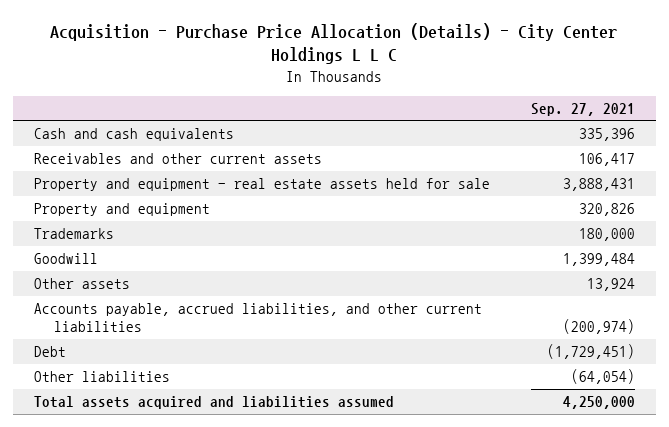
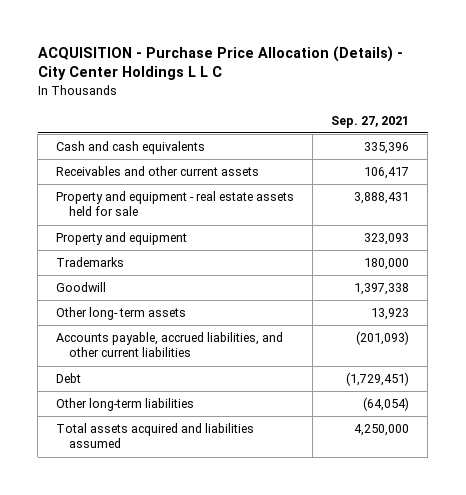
- Acquisition - Purchase Price Allocation (Details) - City Center Holdings L L C
+ ACQUISITION - Purchase Price Allocation (Details) - City Center Holdings L L C
- Property and equipment | 320,826
+ Property and equipment | 323,093
- Goodwill | 1,399,484
- Other assets | 13,924
- Accounts payable, accrued liabilities, and other current liabilities | (200,974)
+ Goodwill | 1,397,338
+ Other long- term assets | 13,923
+ Accounts payable, accrued liabilities, and other current liabilities | (201,093)
- Other liabilities | (64,054)
+ Other long-term liabilities | (64,054)

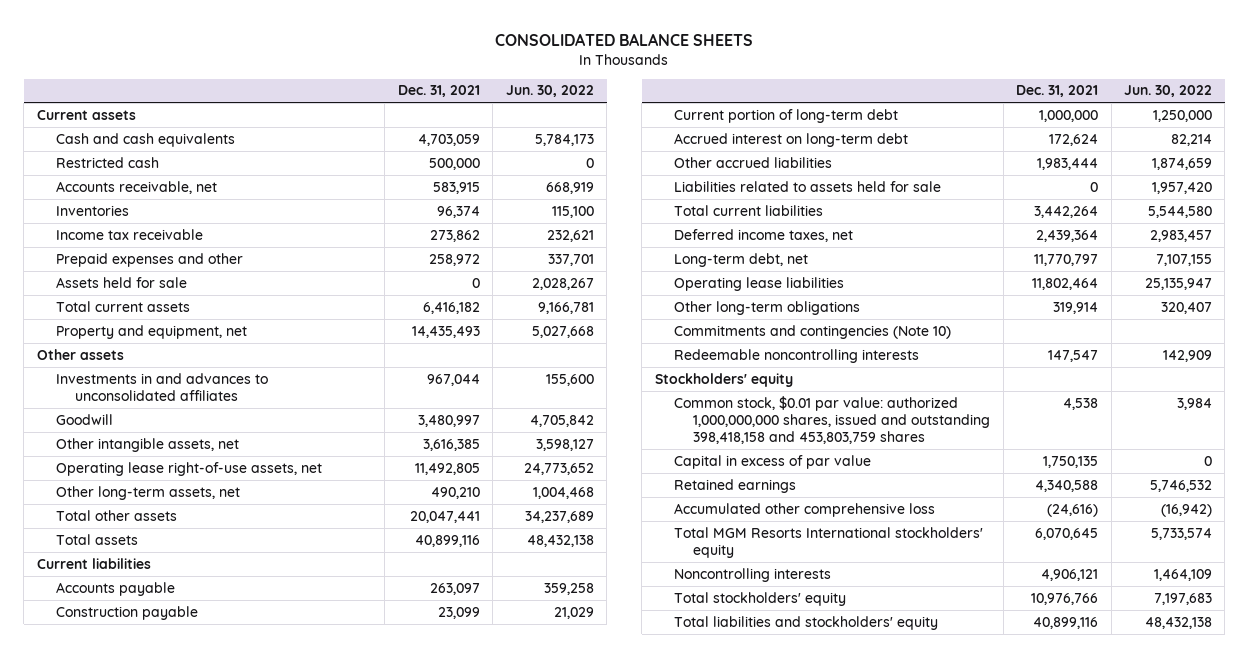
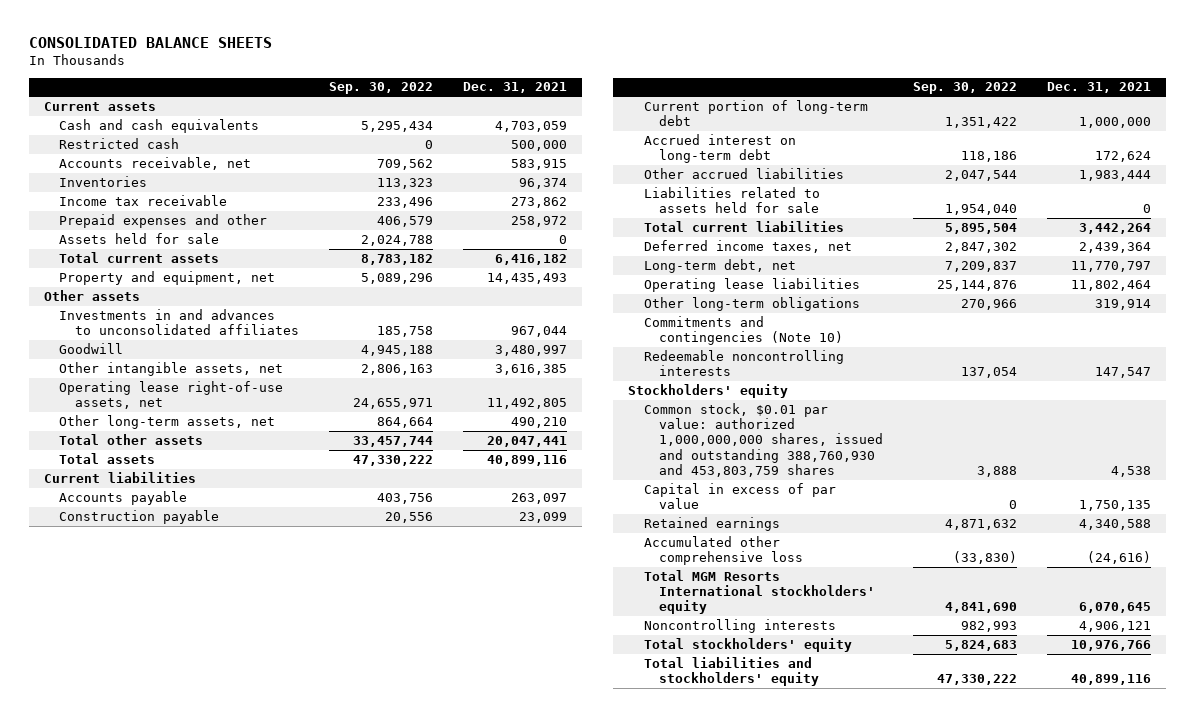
- | Dec. 31, 2021 | Jun. 30, 2022
+ | Sep. 30, 2022 | Dec. 31, 2021
- Common stock, $0.01 par value: authorized 1,000,000,000 shares, issued and outstanding 398,418,158 and 453,803,759 shares | 4,538 | 3,984
+ Common stock, $0.01 par value: authorized 1,000,000,000 shares, issued and outstanding 388,760,930 and 453,803,759 shares | 3,888 | 4,538

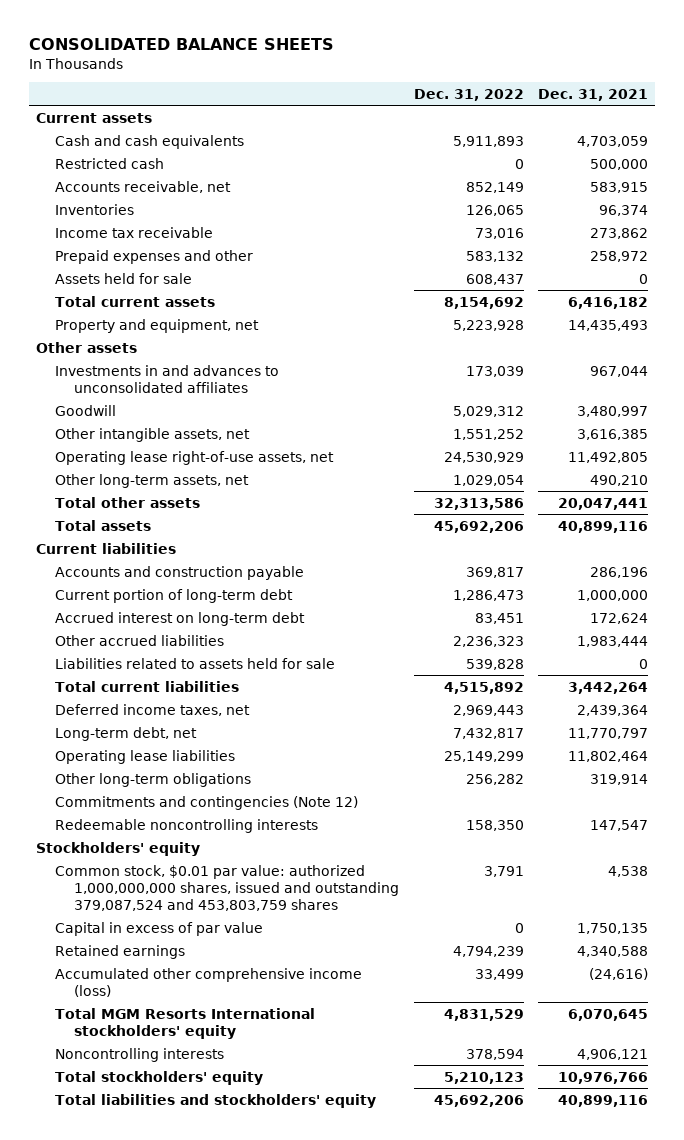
- | Sep. 30, 2022 | Dec. 31, 2021
+ | Dec. 31, 2022 | Dec. 31, 2021
- Accounts payable | 403,756 | 263,097
- Construction payable | 20,556 | 23,099
+ Accounts and construction payable | 369,817 | 286,196
- Commitments and contingencies (Note 10)
+ Commitments and contingencies (Note 12)
- Common stock, $0.01 par value: authorized 1,000,000,000 shares, issued and outstanding 388,760,930 and 453,803,759 shares | 3,888 | 4,538
+ Common stock, $0.01 par value: authorized 1,000,000,000 shares, issued and outstanding 379,087,524 and 453,803,759 shares | 3,791 | 4,538
- Accumulated other comprehensive loss | (33,830) | (24,616)
+ Accumulated other comprehensive income (loss) | 33,499 | (24,616)

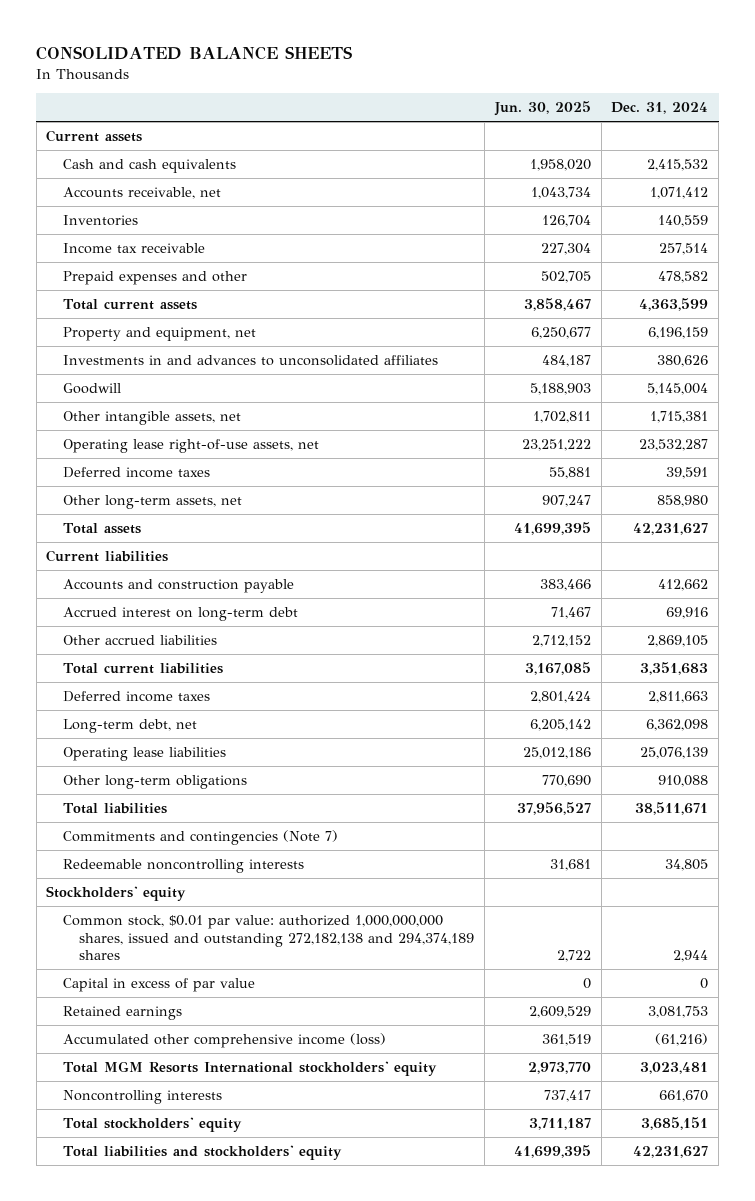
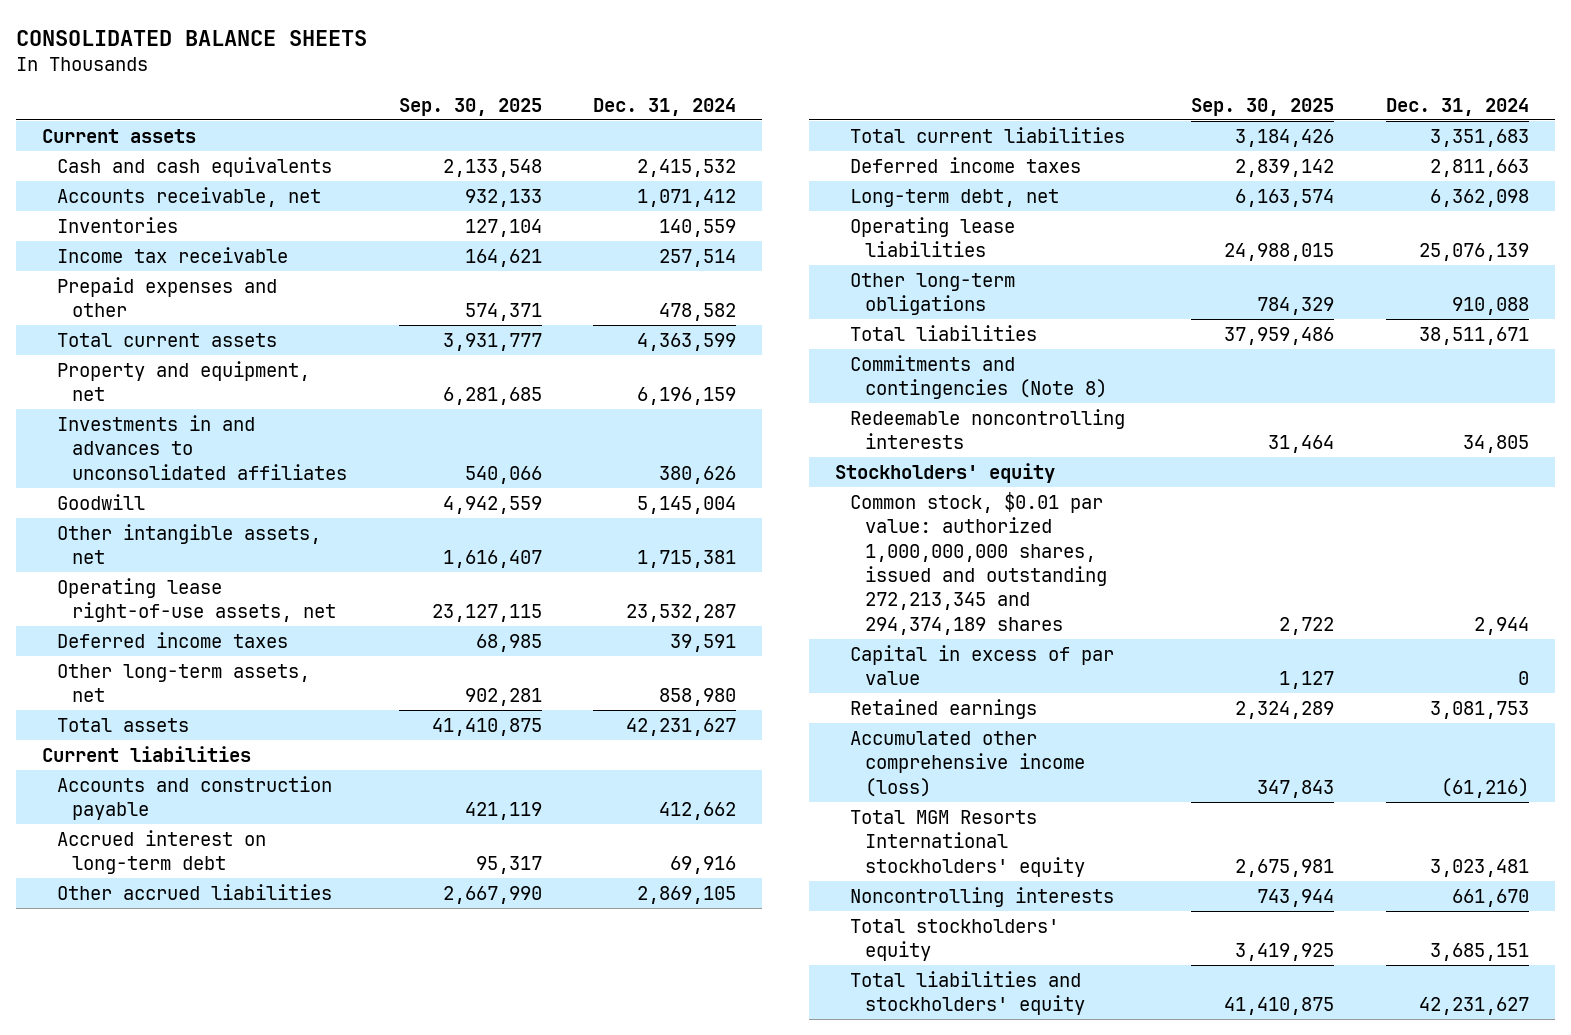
- | Jun. 30, 2025 | Dec. 31, 2024
+ | Sep. 30, 2025 | Dec. 31, 2024
- Commitments and contingencies (Note 7)
+ Commitments and contingencies (Note 8)
- Common stock, $0.01 par value: authorized 1,000,000,000 shares, issued and outstanding 272,182,138 and 294,374,189 shares | 2,722 | 2,944
+ Common stock, $0.01 par value: authorized 1,000,000,000 shares, issued and outstanding 272,213,345 and 294,374,189 shares | 2,722 | 2,944

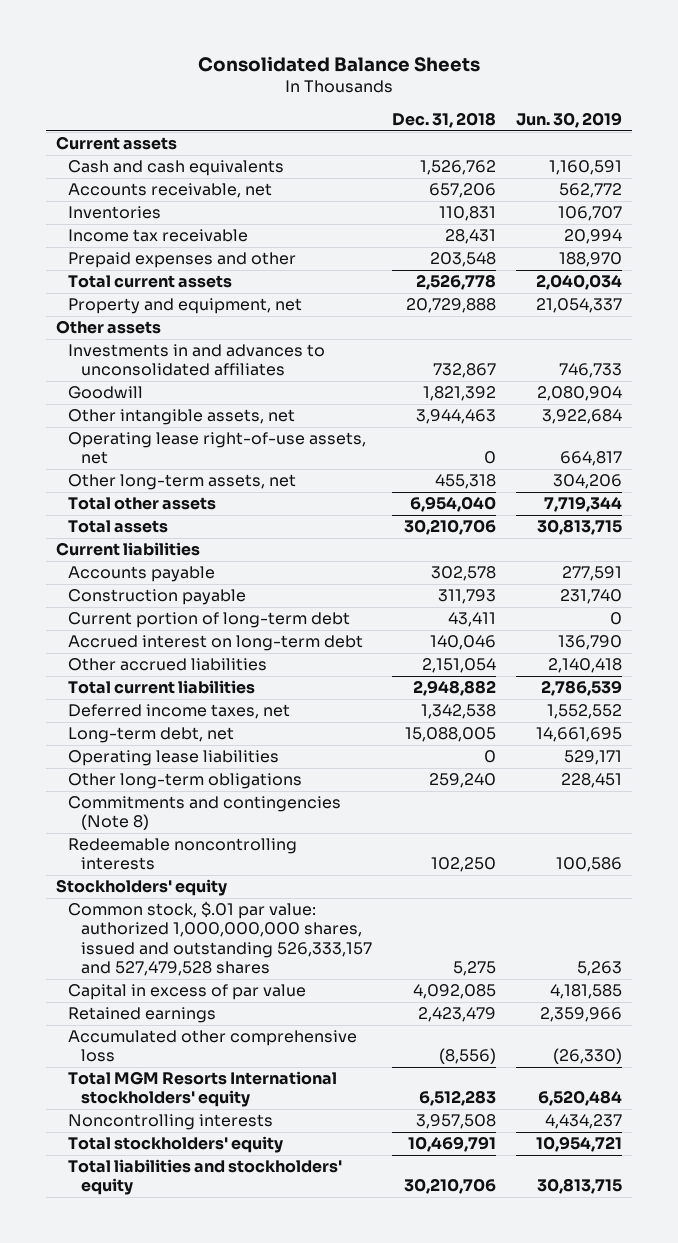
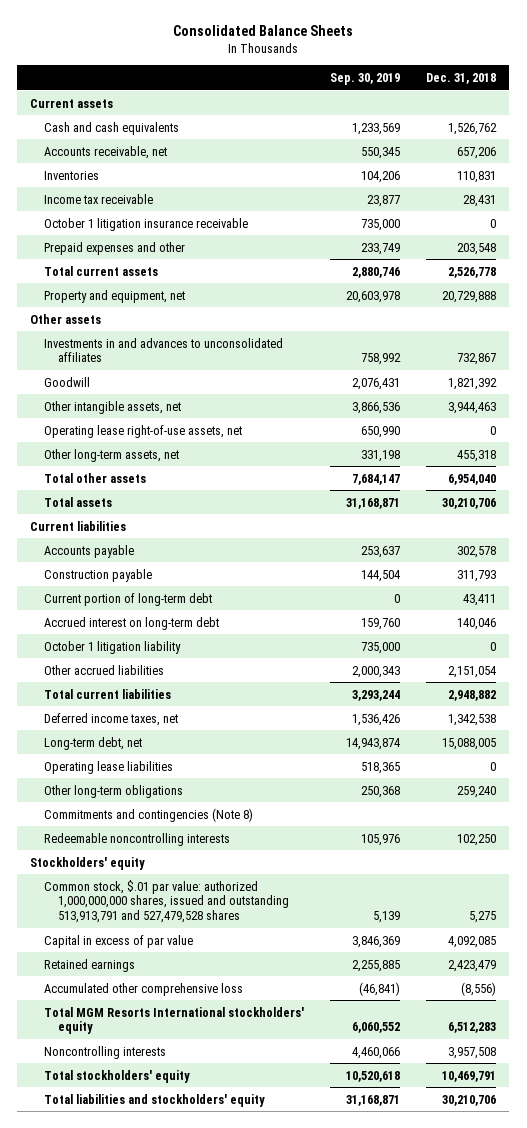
- | Dec. 31, 2018 | Jun. 30, 2019
+ | Sep. 30, 2019 | Dec. 31, 2018
+ October 1 litigation insurance receivable | 735,000 | 0
+ October 1 litigation liability | 735,000 | 0
- Common stock, $.01 par value: authorized 1,000,000,000 shares, issued and outstanding 526,333,157 and 527,479,528 shares | 5,275 | 5,263
+ Common stock, $.01 par value: authorized 1,000,000,000 shares, issued and outstanding 513,913,791 and 527,479,528 shares | 5,139 | 5,275

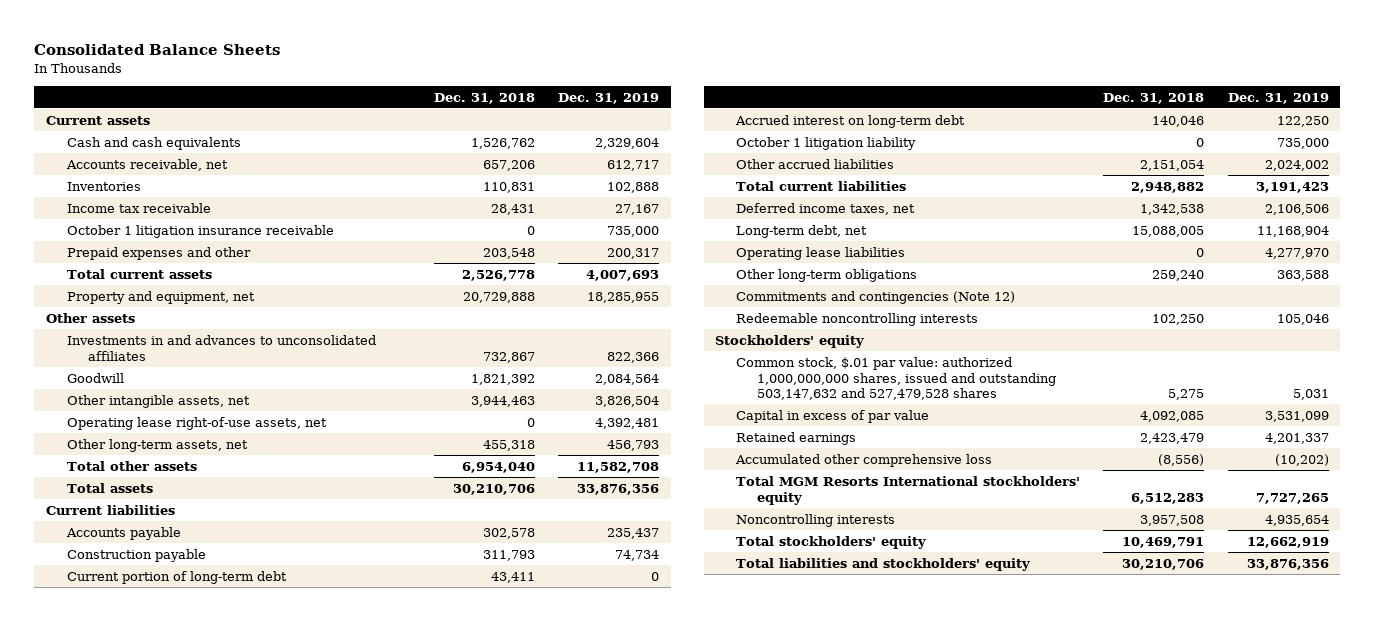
- | Sep. 30, 2019 | Dec. 31, 2018
+ | Dec. 31, 2018 | Dec. 31, 2019
- Commitments and contingencies (Note 8)
+ Commitments and contingencies (Note 12)
- Common stock, $.01 par value: authorized 1,000,000,000 shares, issued and outstanding 513,913,791 and 527,479,528 shares | 5,139 | 5,275
+ Common stock, $.01 par value: authorized 1,000,000,000 shares, issued and outstanding 503,147,632 and 527,479,528 shares | 5,275 | 5,031

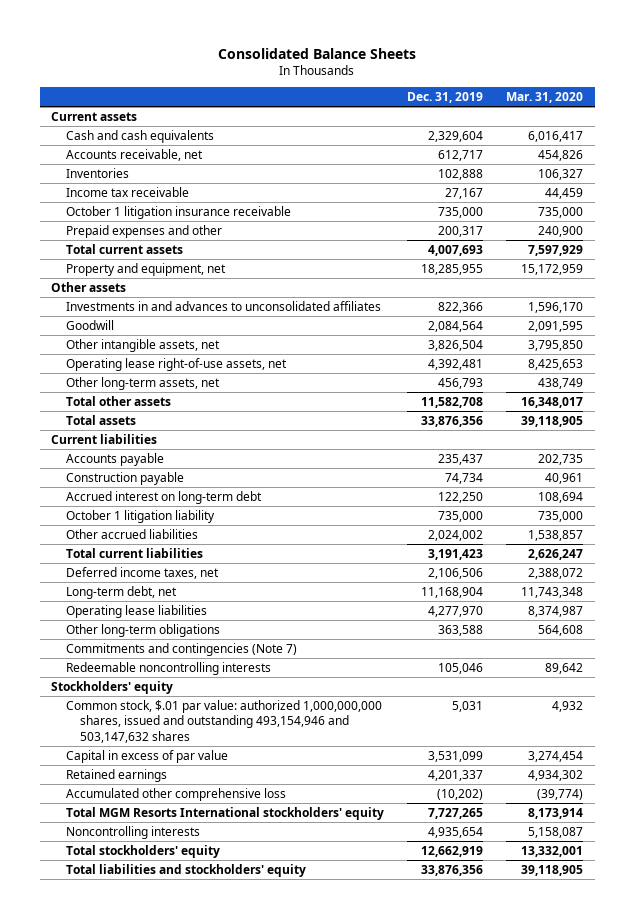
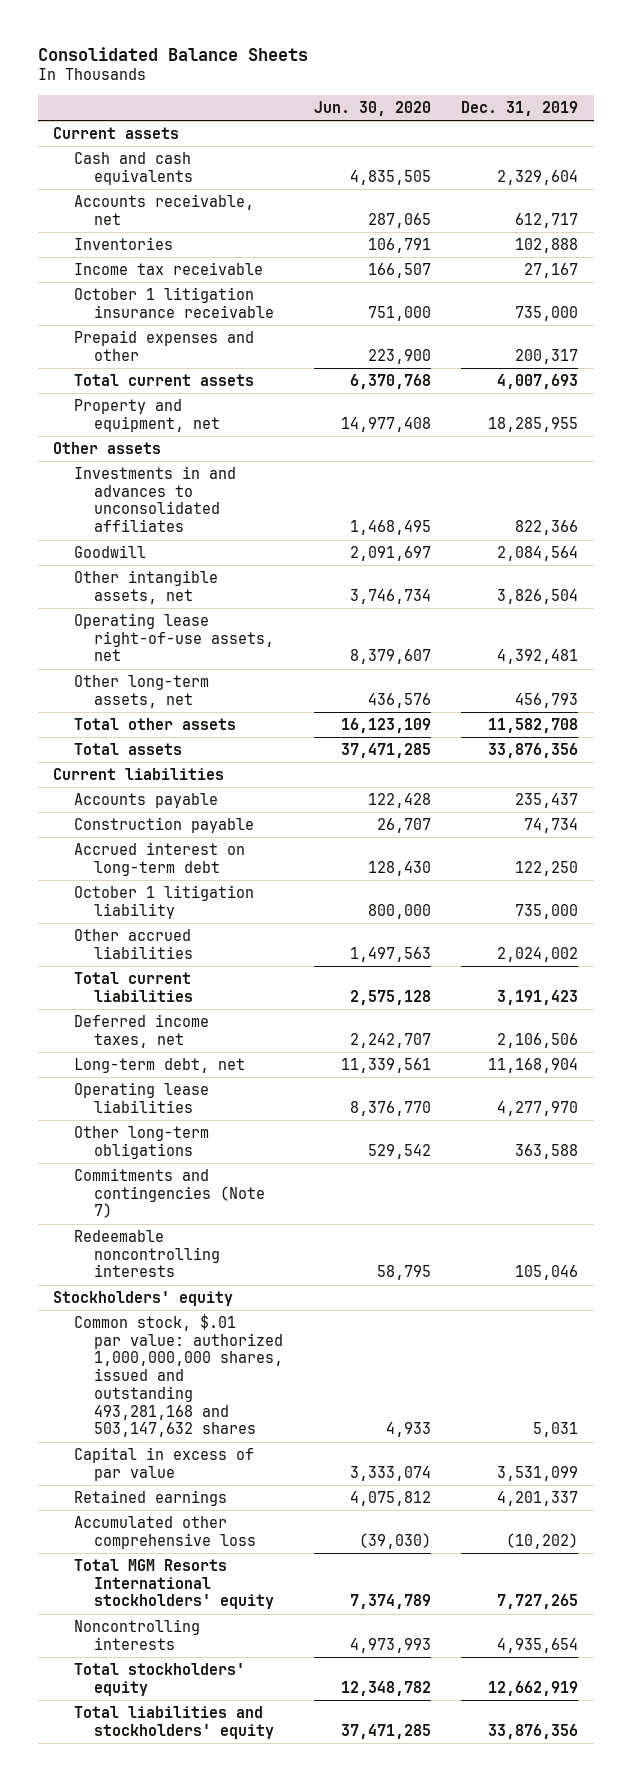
- | Dec. 31, 2019 | Mar. 31, 2020
+ | Jun. 30, 2020 | Dec. 31, 2019
- Common stock, $.01 par value: authorized 1,000,000,000 shares, issued and outstanding 493,154,946 and 503,147,632 shares | 5,031 | 4,932
+ Common stock, $.01 par value: authorized 1,000,000,000 shares, issued and outstanding 493,281,168 and 503,147,632 shares | 4,933 | 5,031

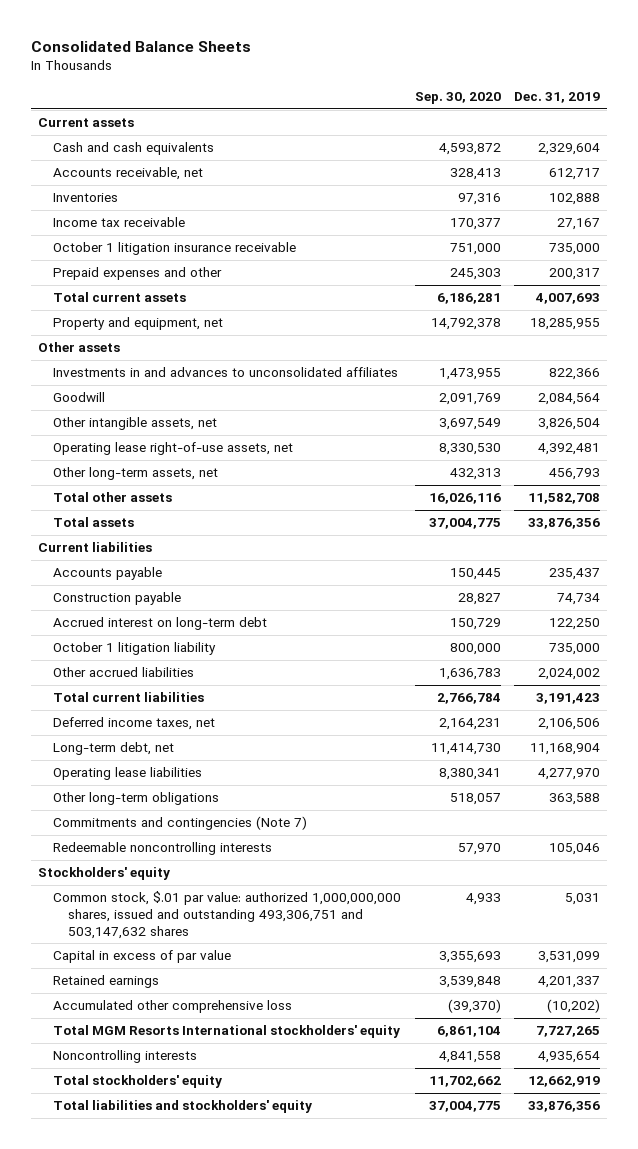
- | Jun. 30, 2020 | Dec. 31, 2019
+ | Sep. 30, 2020 | Dec. 31, 2019
- Common stock, $.01 par value: authorized 1,000,000,000 shares, issued and outstanding 493,281,168 and 503,147,632 shares | 4,933 | 5,031
+ Common stock, $.01 par value: authorized 1,000,000,000 shares, issued and outstanding 493,306,751 and 503,147,632 shares | 4,933 | 5,031

